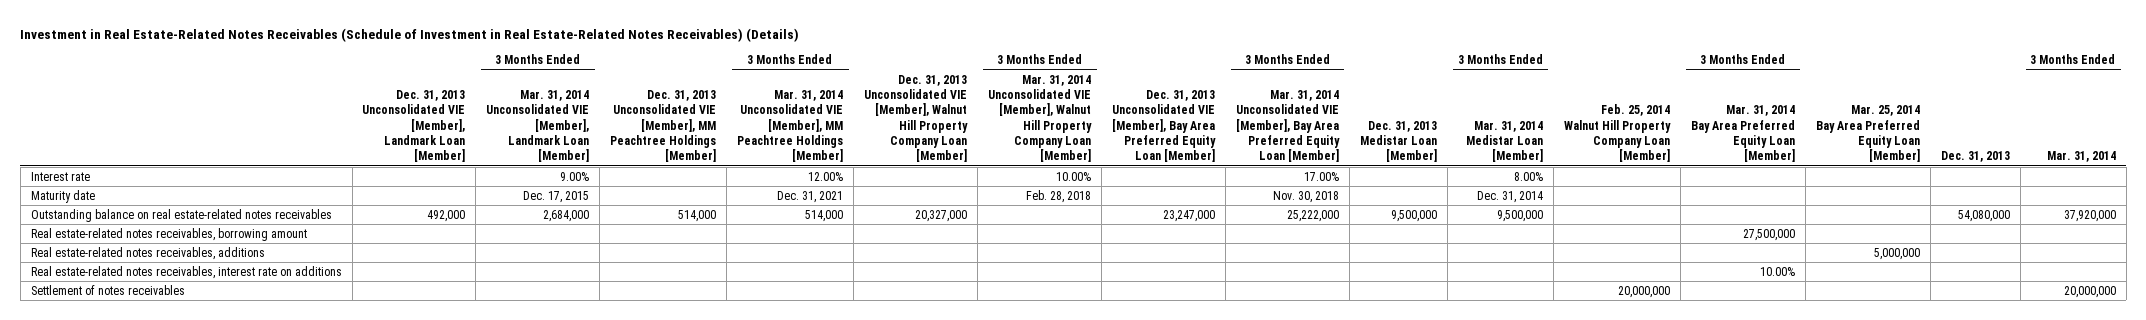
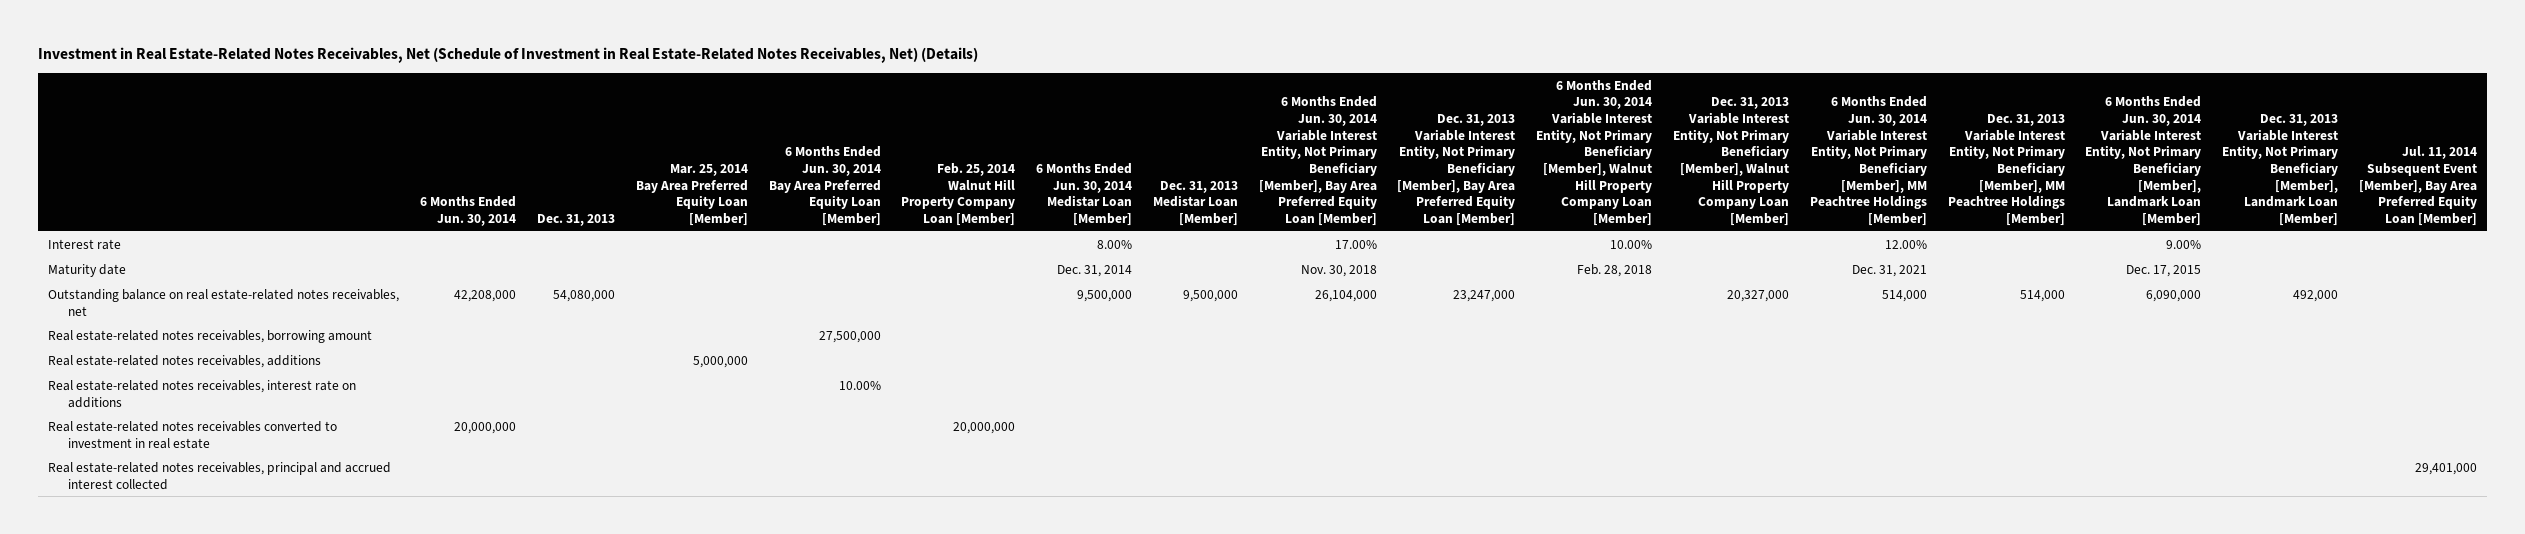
- Investment in Real Estate-Related Notes Receivables (Schedule of Investment in Real Estate-Related Notes Receivables) (Details)
+ Investment in Real Estate-Related Notes Receivables, Net (Schedule of Investment in Real Estate-Related Notes Receivables, Net) (Details)
- | Dec. 31, 2013 Unconsolidated VIE [Member], Landmark Loan [Member] | 3 Months Ended Mar. 31, 2014 Unconsolidated VIE [Member], Landmark Loan [Member] | Dec. 31, 2013 Unconsolidated VIE [Member], MM Peachtree Holdings [Member] | 3 Months Ended Mar. 31, 2014 Unconsolidated VIE [Member], MM Peachtree Holdings [Member] | Dec. 31, 2013 Unconsolidated VIE [Member], Walnut Hill Property Company Loan [Member] | 3 Months Ended Mar. 31, 2014 Unconsolidated VIE [Member], Walnut Hill Property Company Loan [Member] | Dec. 31, 2013 Unconsolidated VIE [Member], Bay Area Preferred Equity Loan [Member] | 3 Months Ended Mar. 31, 2014 Unconsolidated VIE [Member], Bay Area Preferred Equity Loan [Member] | Dec. 31, 2013 Medistar Loan [Member] | 3 Months Ended Mar. 31, 2014 Medistar Loan [Member] | Feb. 25, 2014 Walnut Hill Property Company Loan [Member] | 3 Months Ended Mar. 31, 2014 Bay Area Preferred Equity Loan [Member] | Mar. 25, 2014 Bay Area Preferred Equity Loan [Member] | Dec. 31, 2013 | 3 Months Ended Mar. 31, 2014
+ | 6 Months Ended Jun. 30, 2014 | Dec. 31, 2013 | Mar. 25, 2014 Bay Area Preferred Equity Loan [Member] | 6 Months Ended Jun. 30, 2014 Bay Area Preferred Equity Loan [Member] | Feb. 25, 2014 Walnut Hill Property Company Loan [Member] | 6 Months Ended Jun. 30, 2014 Medistar Loan [Member] | Dec. 31, 2013 Medistar Loan [Member] | 6 Months Ended Jun. 30, 2014 Variable Interest Entity, Not Primary Beneficiary [Member], Bay Area Preferred Equity Loan [Member] | Dec. 31, 2013 Variable Interest Entity, Not Primary Beneficiary [Member], Bay Area Preferred Equity Loan [Member] | 6 Months Ended Jun. 30, 2014 Variable Interest Entity, Not Primary Beneficiary [Member], Walnut Hill Property Company Loan [Member] | Dec. 31, 2013 Variable Interest Entity, Not Primary Beneficiary [Member], Walnut Hill Property Company Loan [Member] | 6 Months Ended Jun. 30, 2014 Variable Interest Entity, Not Primary Beneficiary [Member], MM Peachtree Holdings [Member] | Dec. 31, 2013 Variable Interest Entity, Not Primary Beneficiary [Member], MM Peachtree Holdings [Member] | 6 Months Ended Jun. 30, 2014 Variable Interest Entity, Not Primary Beneficiary [Member], Landmark Loan [Member] | Dec. 31, 2013 Variable Interest Entity, Not Primary Beneficiary [Member], Landmark Loan [Member] | Jul. 11, 2014 Subsequent Event [Member], Bay Area Preferred Equity Loan [Member]
- Outstanding balance on real estate-related notes receivables | 492,000 | 2,684,000 | 514,000 | 514,000 | 20,327,000 | | 23,247,000 | 25,222,000 | 9,500,000 | 9,500,000 | | | | 54,080,000 | 37,920,000
+ Outstanding balance on real estate-related notes receivables, net | 42,208,000 | 54,080,000 | | | | 9,500,000 | 9,500,000 | 26,104,000 | 23,247,000 | | 20,327,000 | 514,000 | 514,000 | 6,090,000 | 492,000 |
- Settlement of notes receivables | | | | | | | | | | | 20,000,000 | | | | 20,000,000
+ Real estate-related notes receivables converted to investment in real estate | 20,000,000 | | | | 20,000,000 | | | | | | | | | | |
+ Real estate-related notes receivables, principal and accrued interest collected | | | | | | | | | | | | | | | | 29,401,000

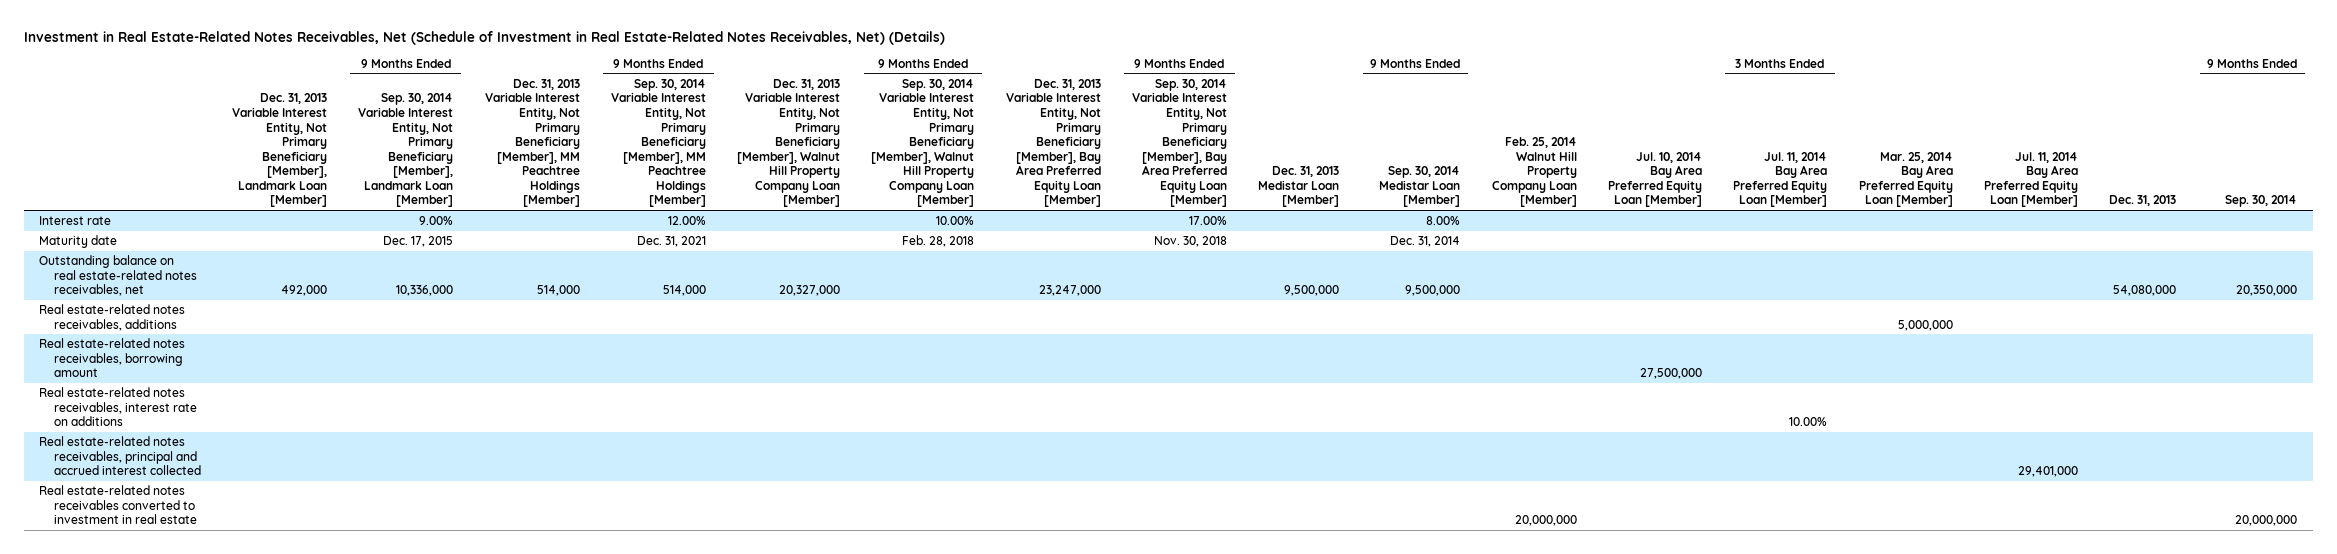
- | 6 Months Ended Jun. 30, 2014 | Dec. 31, 2013 | Mar. 25, 2014 Bay Area Preferred Equity Loan [Member] | 6 Months Ended Jun. 30, 2014 Bay Area Preferred Equity Loan [Member] | Feb. 25, 2014 Walnut Hill Property Company Loan [Member] | 6 Months Ended Jun. 30, 2014 Medistar Loan [Member] | Dec. 31, 2013 Medistar Loan [Member] | 6 Months Ended Jun. 30, 2014 Variable Interest Entity, Not Primary Beneficiary [Member], Bay Area Preferred Equity Loan [Member] | Dec. 31, 2013 Variable Interest Entity, Not Primary Beneficiary [Member], Bay Area Preferred Equity Loan [Member] | 6 Months Ended Jun. 30, 2014 Variable Interest Entity, Not Primary Beneficiary [Member], Walnut Hill Property Company Loan [Member] | Dec. 31, 2013 Variable Interest Entity, Not Primary Beneficiary [Member], Walnut Hill Property Company Loan [Member] | 6 Months Ended Jun. 30, 2014 Variable Interest Entity, Not Primary Beneficiary [Member], MM Peachtree Holdings [Member] | Dec. 31, 2013 Variable Interest Entity, Not Primary Beneficiary [Member], MM Peachtree Holdings [Member] | 6 Months Ended Jun. 30, 2014 Variable Interest Entity, Not Primary Beneficiary [Member], Landmark Loan [Member] | Dec. 31, 2013 Variable Interest Entity, Not Primary Beneficiary [Member], Landmark Loan [Member] | Jul. 11, 2014 Subsequent Event [Member], Bay Area Preferred Equity Loan [Member]
+ | Dec. 31, 2013 Variable Interest Entity, Not Primary Beneficiary [Member], Landmark Loan [Member] | 9 Months Ended Sep. 30, 2014 Variable Interest Entity, Not Primary Beneficiary [Member], Landmark Loan [Member] | Dec. 31, 2013 Variable Interest Entity, Not Primary Beneficiary [Member], MM Peachtree Holdings [Member] | 9 Months Ended Sep. 30, 2014 Variable Interest Entity, Not Primary Beneficiary [Member], MM Peachtree Holdings [Member] | Dec. 31, 2013 Variable Interest Entity, Not Primary Beneficiary [Member], Walnut Hill Property Company Loan [Member] | 9 Months Ended Sep. 30, 2014 Variable Interest Entity, Not Primary Beneficiary [Member], Walnut Hill Property Company Loan [Member] | Dec. 31, 2013 Variable Interest Entity, Not Primary Beneficiary [Member], Bay Area Preferred Equity Loan [Member] | 9 Months Ended Sep. 30, 2014 Variable Interest Entity, Not Primary Beneficiary [Member], Bay Area Preferred Equity Loan [Member] | Dec. 31, 2013 Medistar Loan [Member] | 9 Months Ended Sep. 30, 2014 Medistar Loan [Member] | Feb. 25, 2014 Walnut Hill Property Company Loan [Member] | Jul. 10, 2014 Bay Area Preferred Equity Loan [Member] | 3 Months Ended Jul. 11, 2014 Bay Area Preferred Equity Loan [Member] | Mar. 25, 2014 Bay Area Preferred Equity Loan [Member] | Jul. 11, 2014 Bay Area Preferred Equity Loan [Member] | Dec. 31, 2013 | 9 Months Ended Sep. 30, 2014
moved down: Real estate-related notes receivables, borrowing amount | | | | | | | | | | | | 27,500,000 | | | | |
moved down: Real estate-related notes receivables converted to investment in real estate | | | | | | | | | | | 20,000,000 | | | | | | 20,000,000

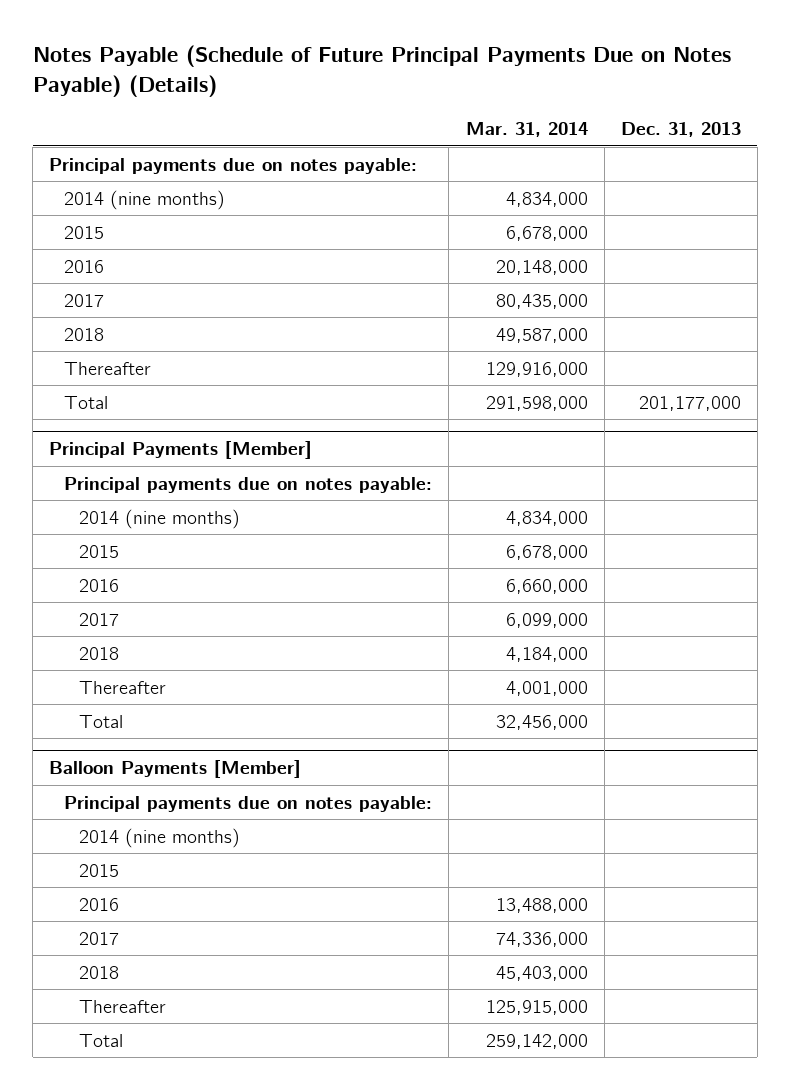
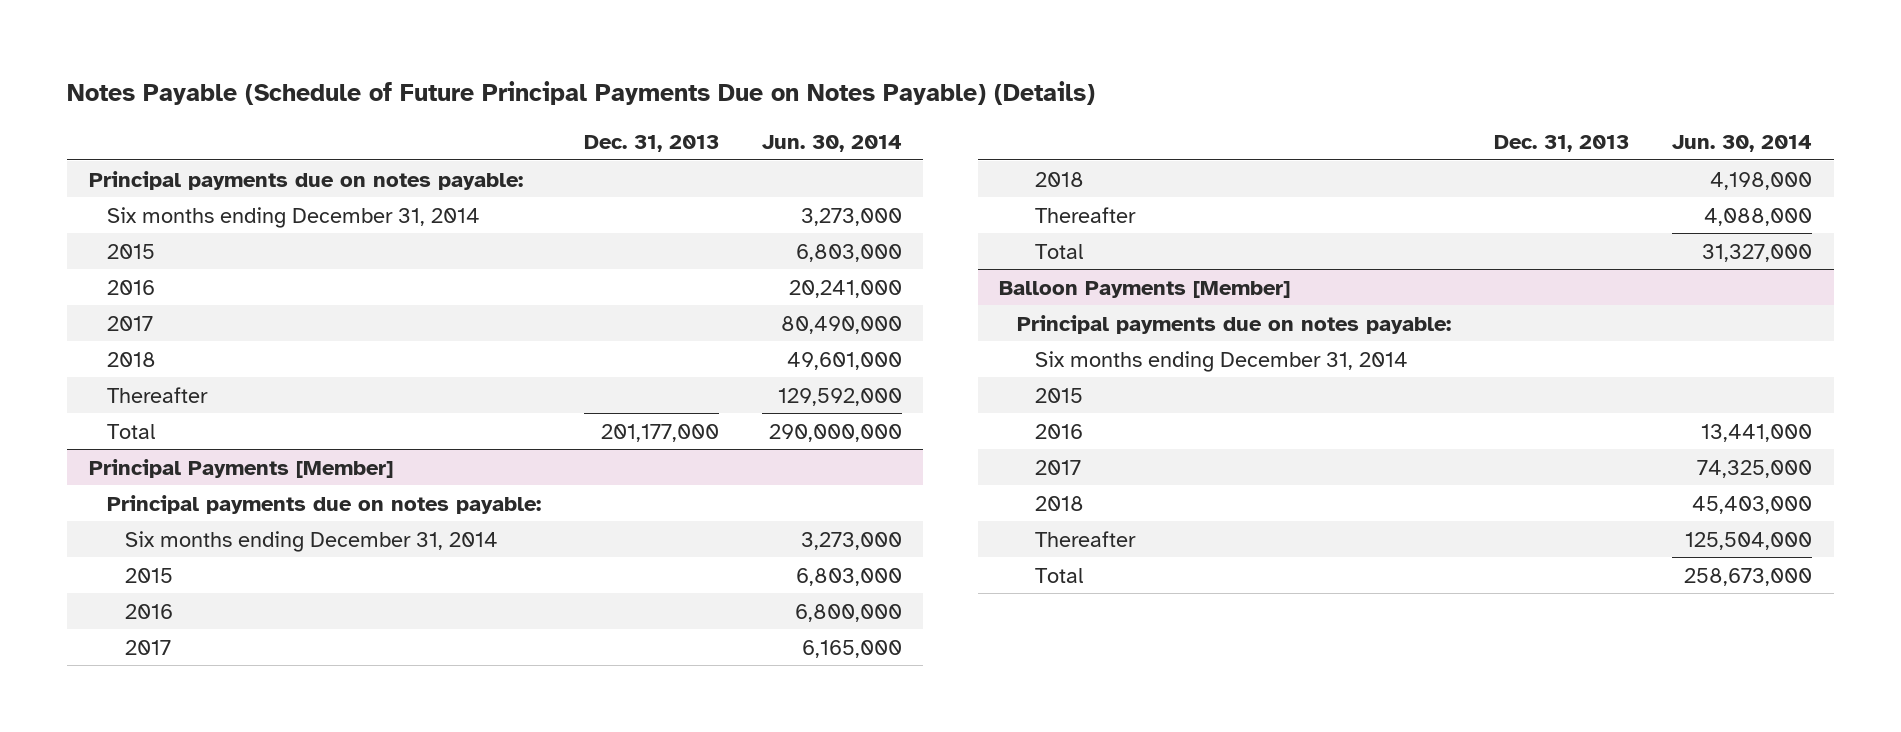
- | Mar. 31, 2014 | Dec. 31, 2013
+ | Dec. 31, 2013 | Jun. 30, 2014
- 2014 (nine months) | 4,834,000 |
+ Six months ending December 31, 2014 | | 3,273,000
@ Principal Payments [Member]
- 2014 (nine months) | 4,834,000 |
+ Six months ending December 31, 2014 | | 3,273,000
@ Balloon Payments [Member]
- 2014 (nine months)
+ Six months ending December 31, 2014

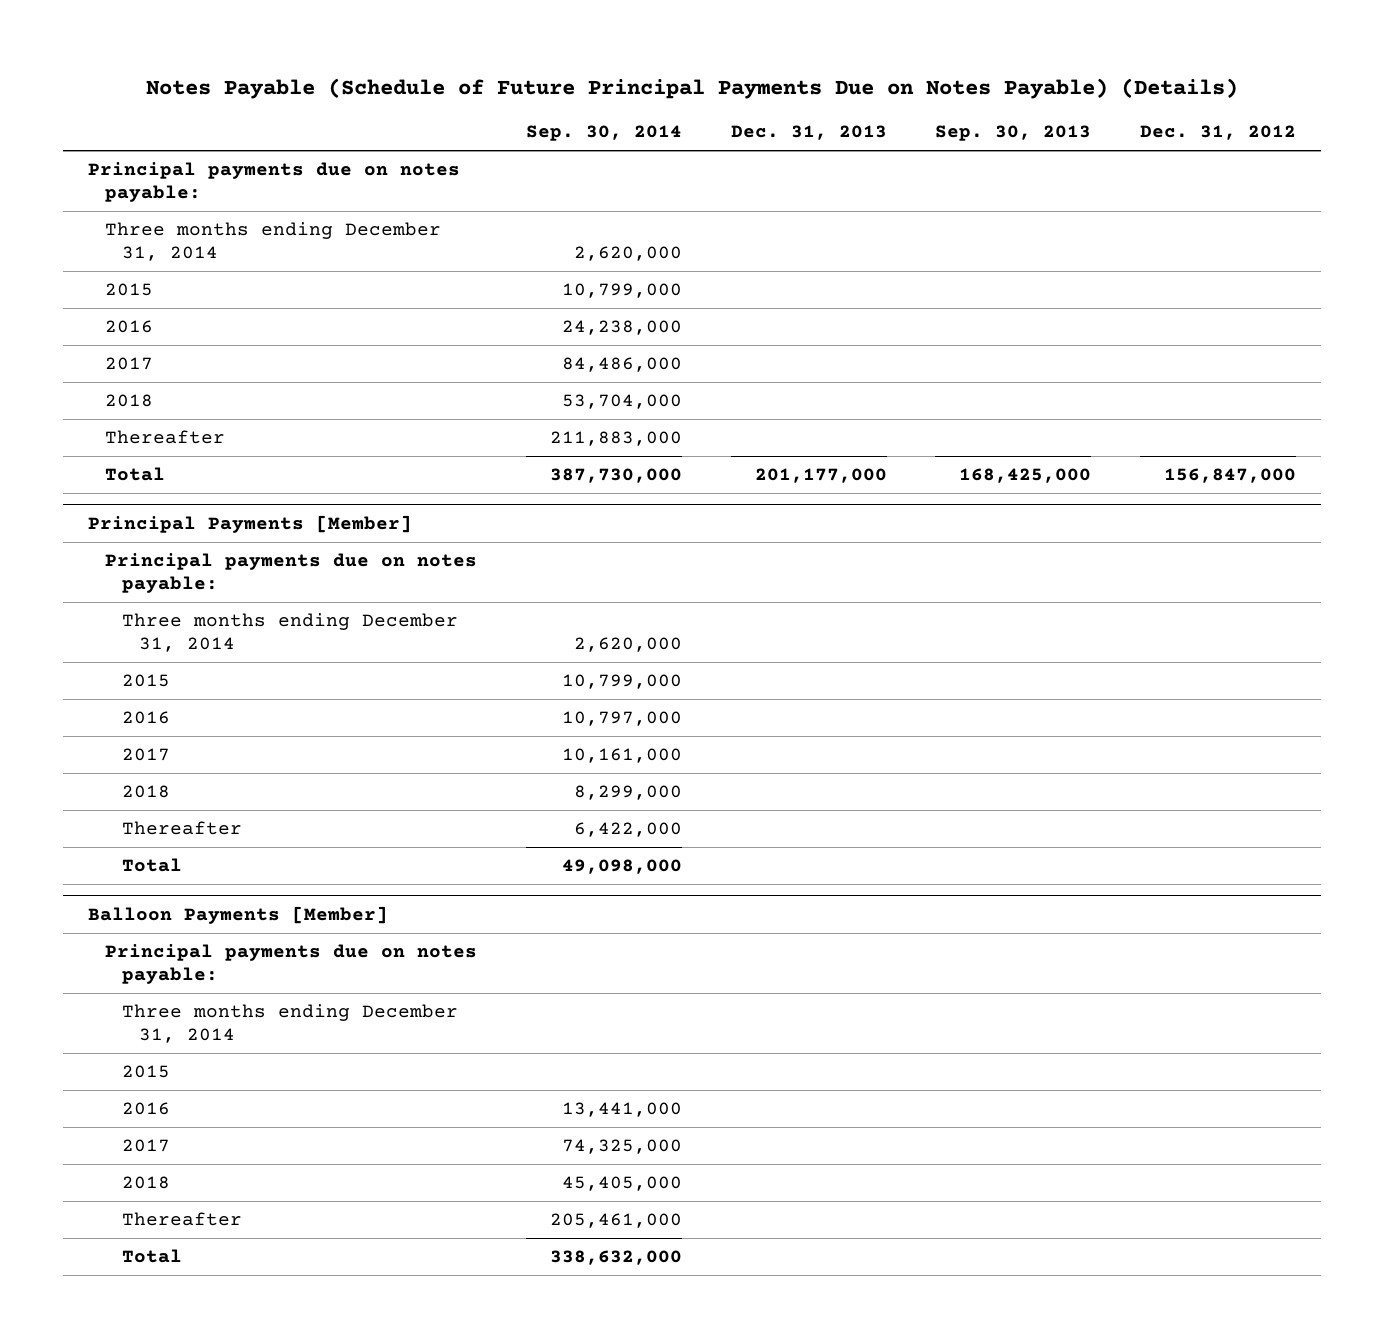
- | Dec. 31, 2013 | Jun. 30, 2014
+ | Sep. 30, 2014 | Dec. 31, 2013 | Sep. 30, 2013 | Dec. 31, 2012
- Six months ending December 31, 2014 | | 3,273,000
+ Three months ending December 31, 2014 | 2,620,000 | | |
@ Principal Payments [Member]
- Six months ending December 31, 2014 | | 3,273,000
+ Three months ending December 31, 2014 | 2,620,000 | | |
@ Balloon Payments [Member]
- Six months ending December 31, 2014
+ Three months ending December 31, 2014

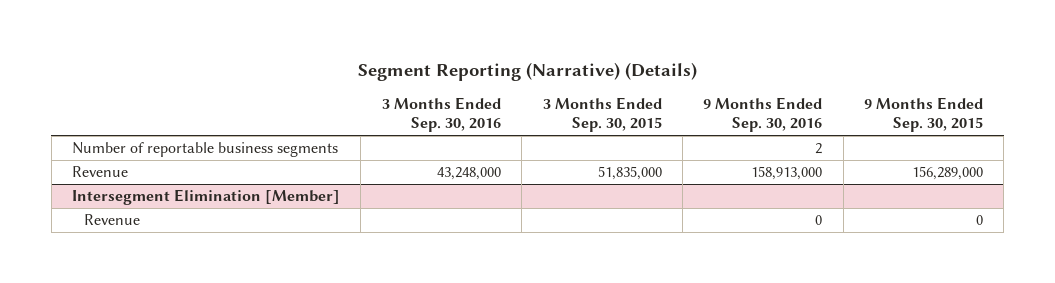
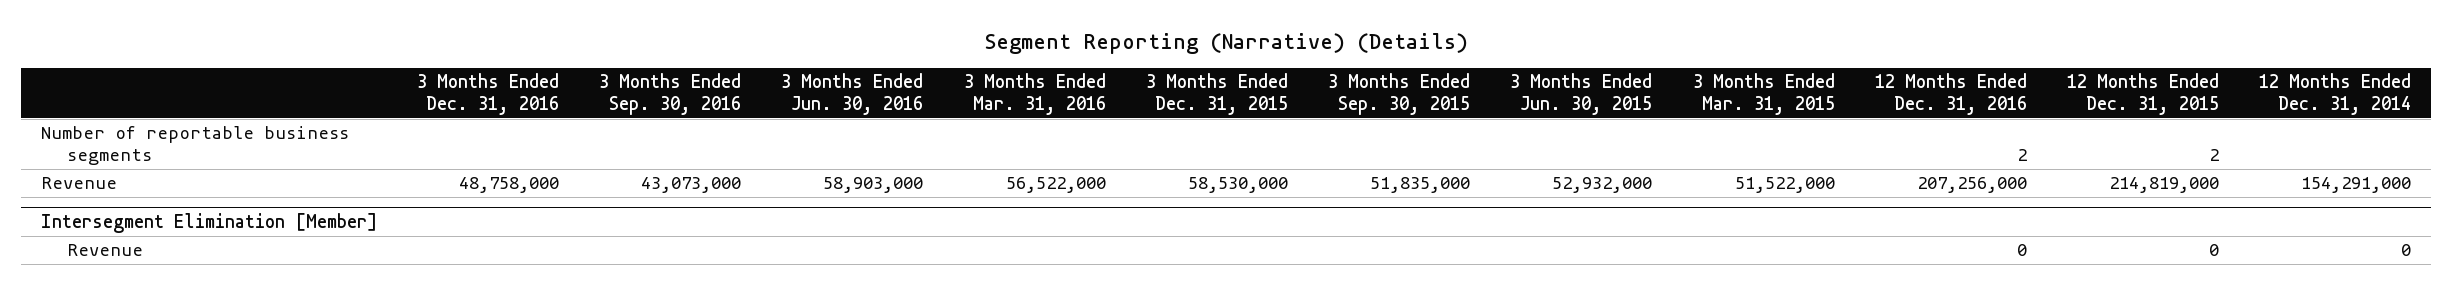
- | 3 Months Ended Sep. 30, 2016 | 3 Months Ended Sep. 30, 2015 | 9 Months Ended Sep. 30, 2016 | 9 Months Ended Sep. 30, 2015
+ | 3 Months Ended Dec. 31, 2016 | 3 Months Ended Sep. 30, 2016 | 3 Months Ended Jun. 30, 2016 | 3 Months Ended Mar. 31, 2016 | 3 Months Ended Dec. 31, 2015 | 3 Months Ended Sep. 30, 2015 | 3 Months Ended Jun. 30, 2015 | 3 Months Ended Mar. 31, 2015 | 12 Months Ended Dec. 31, 2016 | 12 Months Ended Dec. 31, 2015 | 12 Months Ended Dec. 31, 2014
- Revenue | 43,248,000 | 51,835,000 | 158,913,000 | 156,289,000
+ Revenue | 48,758,000 | 43,073,000 | 58,903,000 | 56,522,000 | 58,530,000 | 51,835,000 | 52,932,000 | 51,522,000 | 207,256,000 | 214,819,000 | 154,291,000

